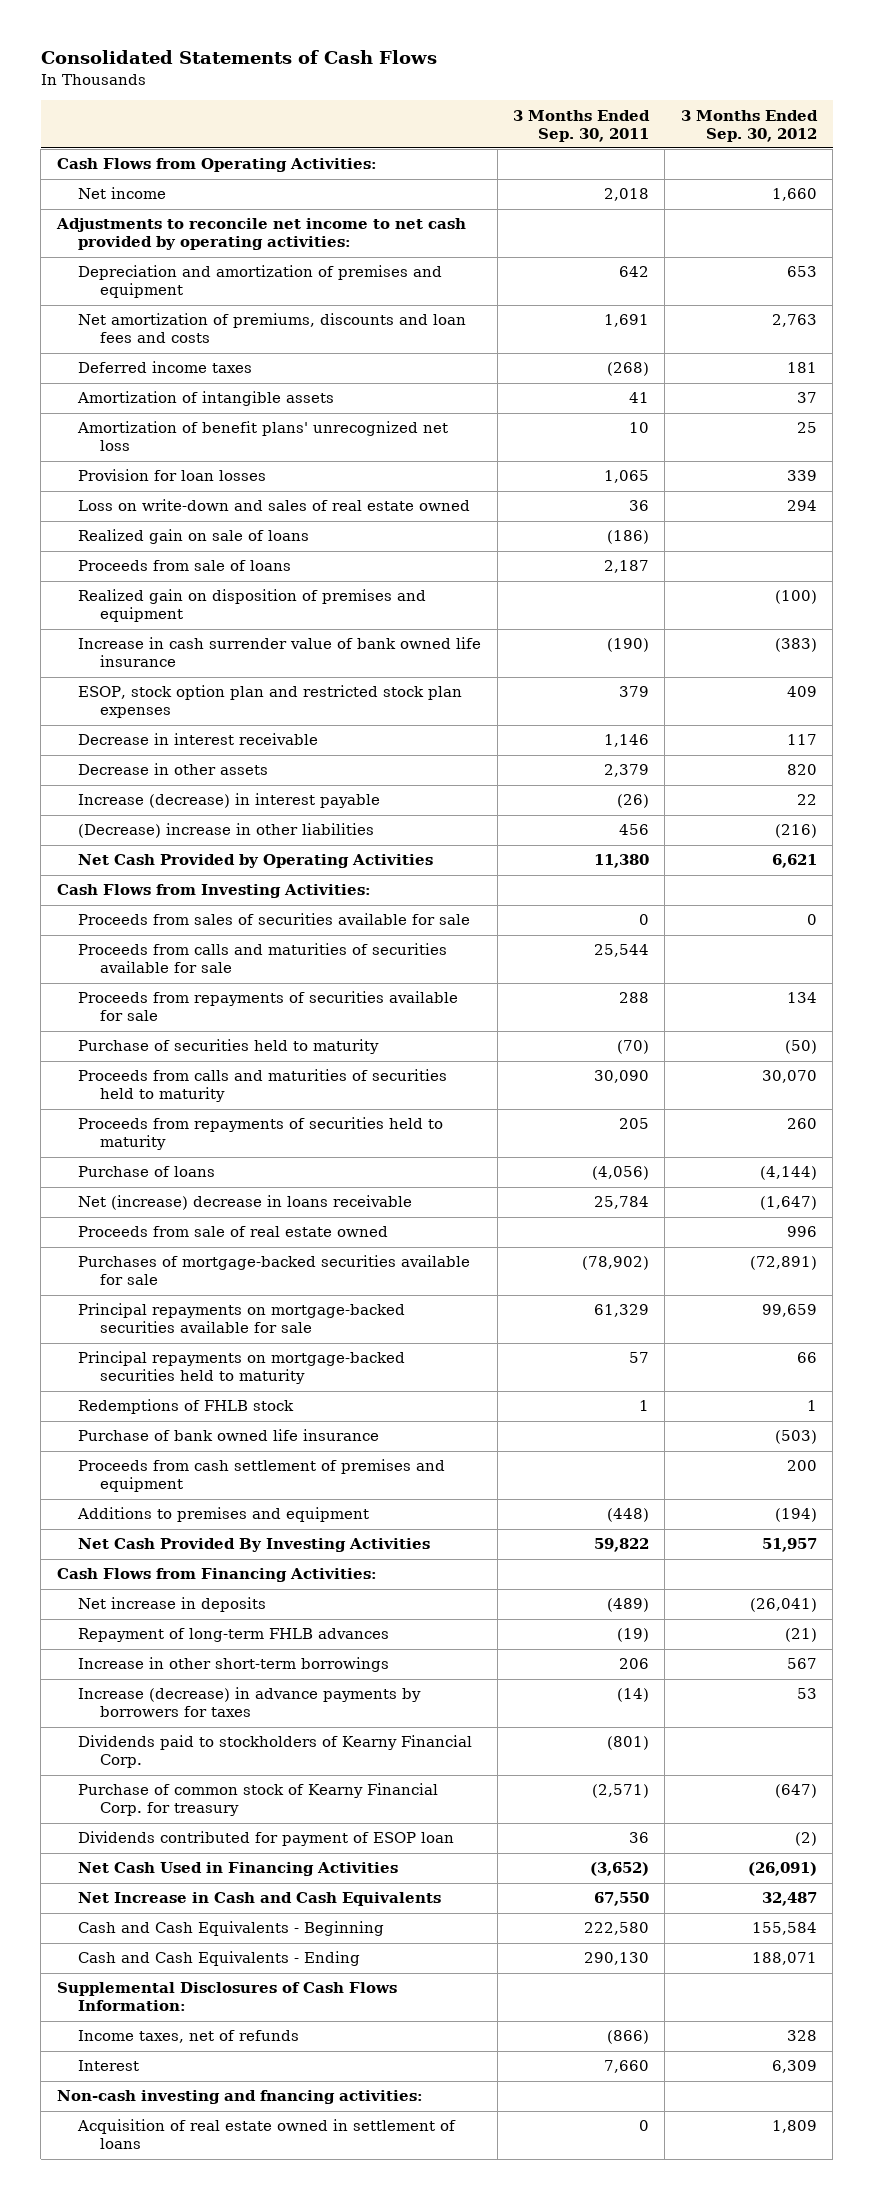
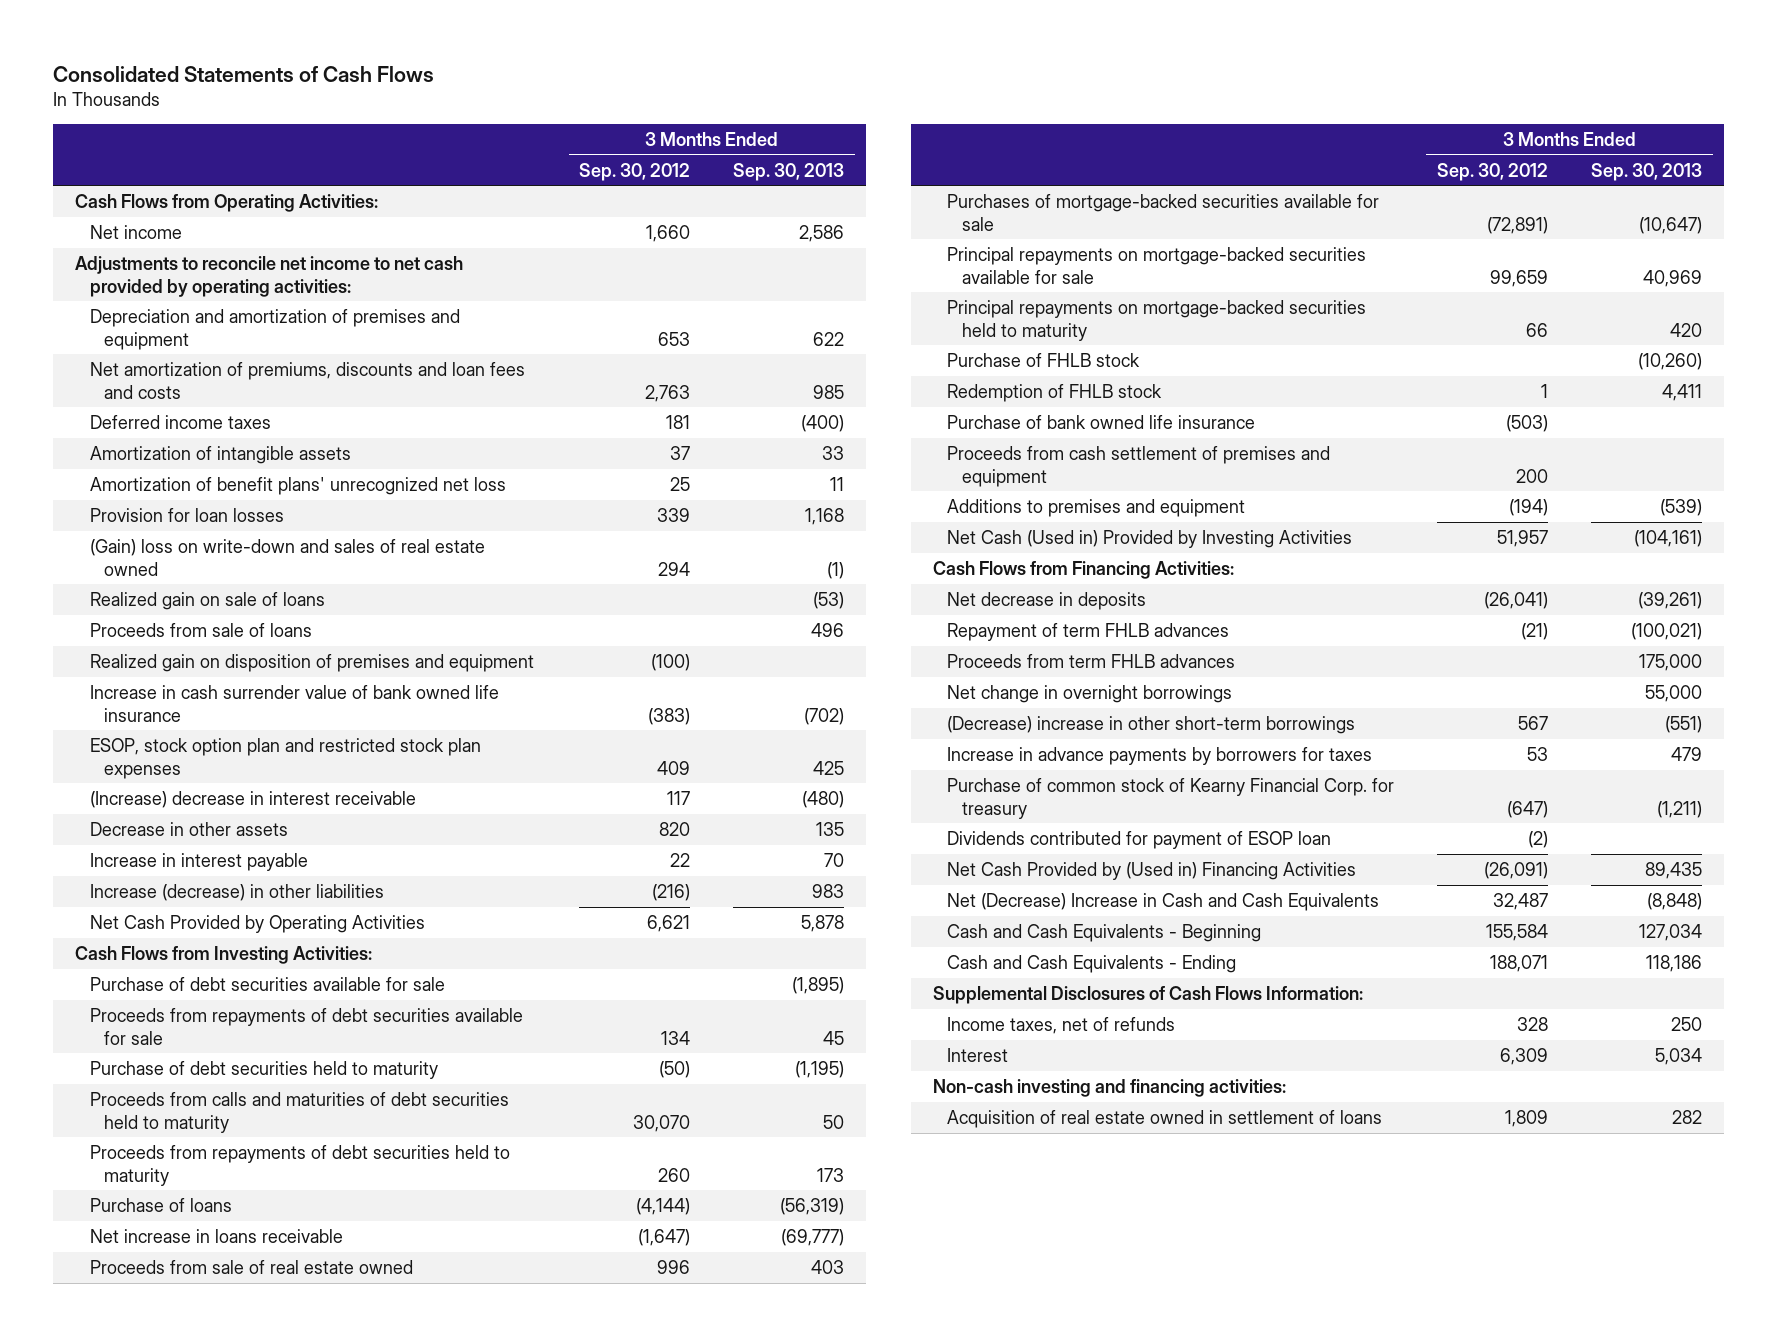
- | 3 Months Ended Sep. 30, 2011 | 3 Months Ended Sep. 30, 2012
+ | 3 Months Ended Sep. 30, 2012 | 3 Months Ended Sep. 30, 2013
- Loss on write-down and sales of real estate owned | 36 | 294
+ (Gain) loss on write-down and sales of real estate owned | 294 | (1)
- Decrease in interest receivable | 1,146 | 117
+ (Increase) decrease in interest receivable | 117 | (480)
- Increase (decrease) in interest payable | (26) | 22
- (Decrease) increase in other liabilities | 456 | (216)
+ Increase in interest payable | 22 | 70
+ Increase (decrease) in other liabilities | (216) | 983
- Proceeds from sales of securities available for sale | 0 | 0
- Proceeds from calls and maturities of securities available for sale | 25,544 |
- Proceeds from repayments of securities available for sale | 288 | 134
- Purchase of securities held to maturity | (70) | (50)
- Proceeds from calls and maturities of securities held to maturity | 30,090 | 30,070
- Proceeds from repayments of securities held to maturity | 205 | 260
+ Purchase of debt securities available for sale | | (1,895)
+ Proceeds from repayments of debt securities available for sale | 134 | 45
+ Purchase of debt securities held to maturity | (50) | (1,195)
+ Proceeds from calls and maturities of debt securities held to maturity | 30,070 | 50
+ Proceeds from repayments of debt securities held to maturity | 260 | 173
- Net (increase) decrease in loans receivable | 25,784 | (1,647)
+ Net increase in loans receivable | (1,647) | (69,777)
- Redemptions of FHLB stock | 1 | 1
+ Purchase of FHLB stock | | (10,260)
+ Redemption of FHLB stock | 1 | 4,411
- Net Cash Provided By Investing Activities | 59,822 | 51,957
+ Net Cash (Used in) Provided by Investing Activities | 51,957 | (104,161)
- Net increase in deposits | (489) | (26,041)
- Repayment of long-term FHLB advances | (19) | (21)
- Increase in other short-term borrowings | 206 | 567
- Increase (decrease) in advance payments by borrowers for taxes | (14) | 53
- Dividends paid to stockholders of Kearny Financial Corp. | (801) |
+ Net decrease in deposits | (26,041) | (39,261)
+ Repayment of term FHLB advances | (21) | (100,021)
+ Proceeds from term FHLB advances | | 175,000
+ Net change in overnight borrowings | | 55,000
+ (Decrease) increase in other short-term borrowings | 567 | (551)
+ Increase in advance payments by borrowers for taxes | 53 | 479
- Net Cash Used in Financing Activities | (3,652) | (26,091)
- Net Increase in Cash and Cash Equivalents | 67,550 | 32,487
+ Net Cash Provided by (Used in) Financing Activities | (26,091) | 89,435
+ Net (Decrease) Increase in Cash and Cash Equivalents | 32,487 | (8,848)
- Non-cash investing and fnancing activities:
+ Non-cash investing and financing activities:

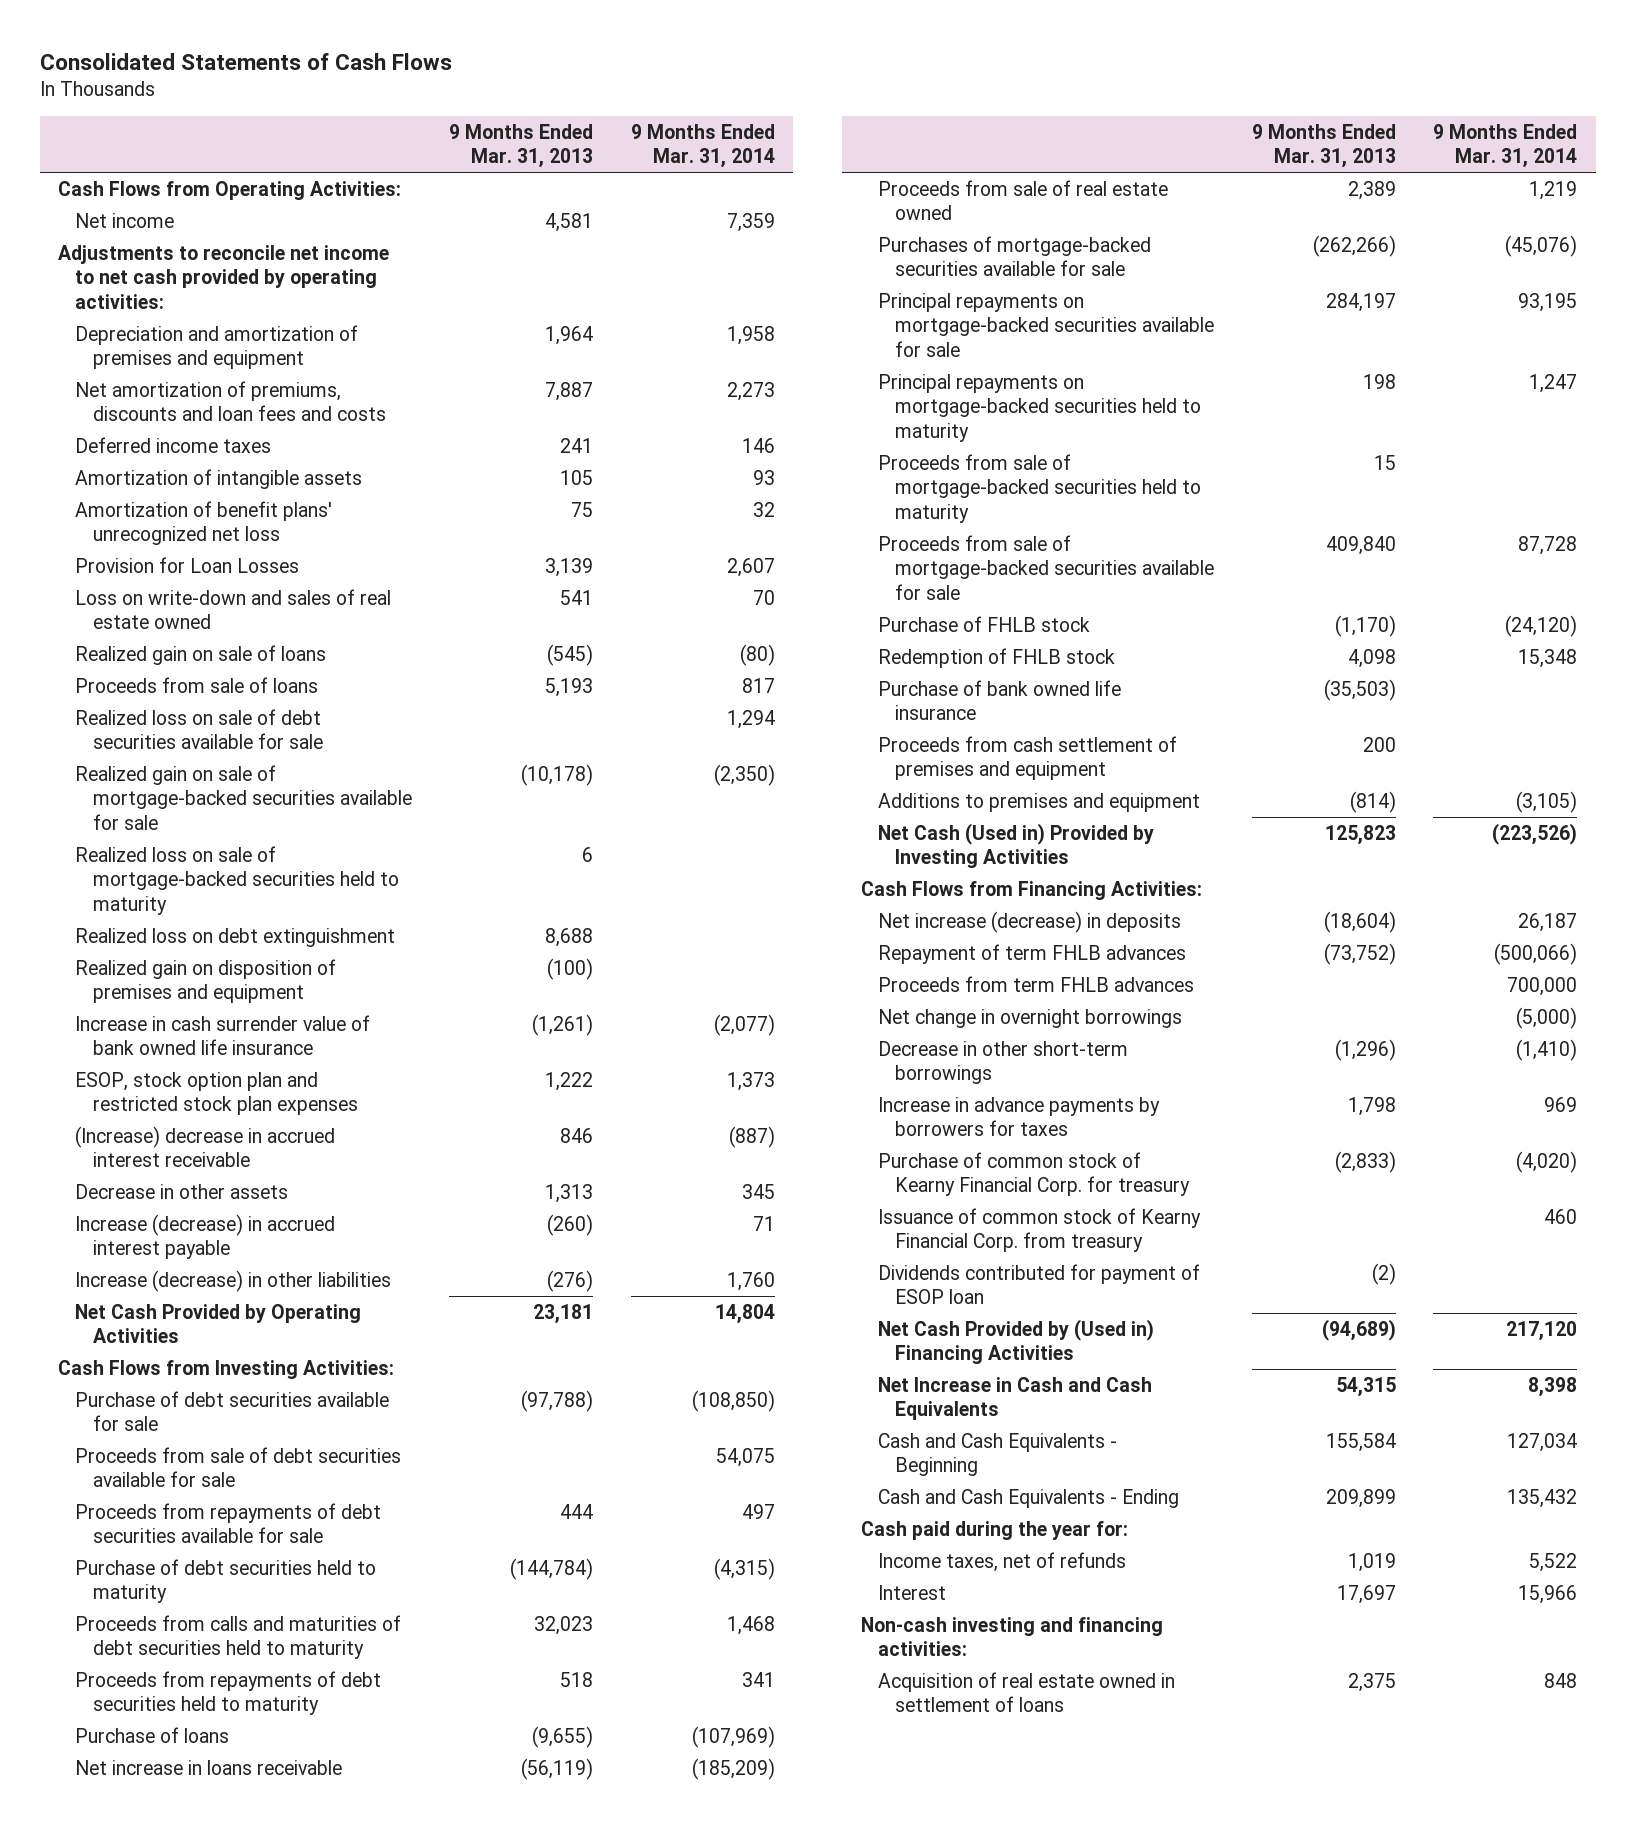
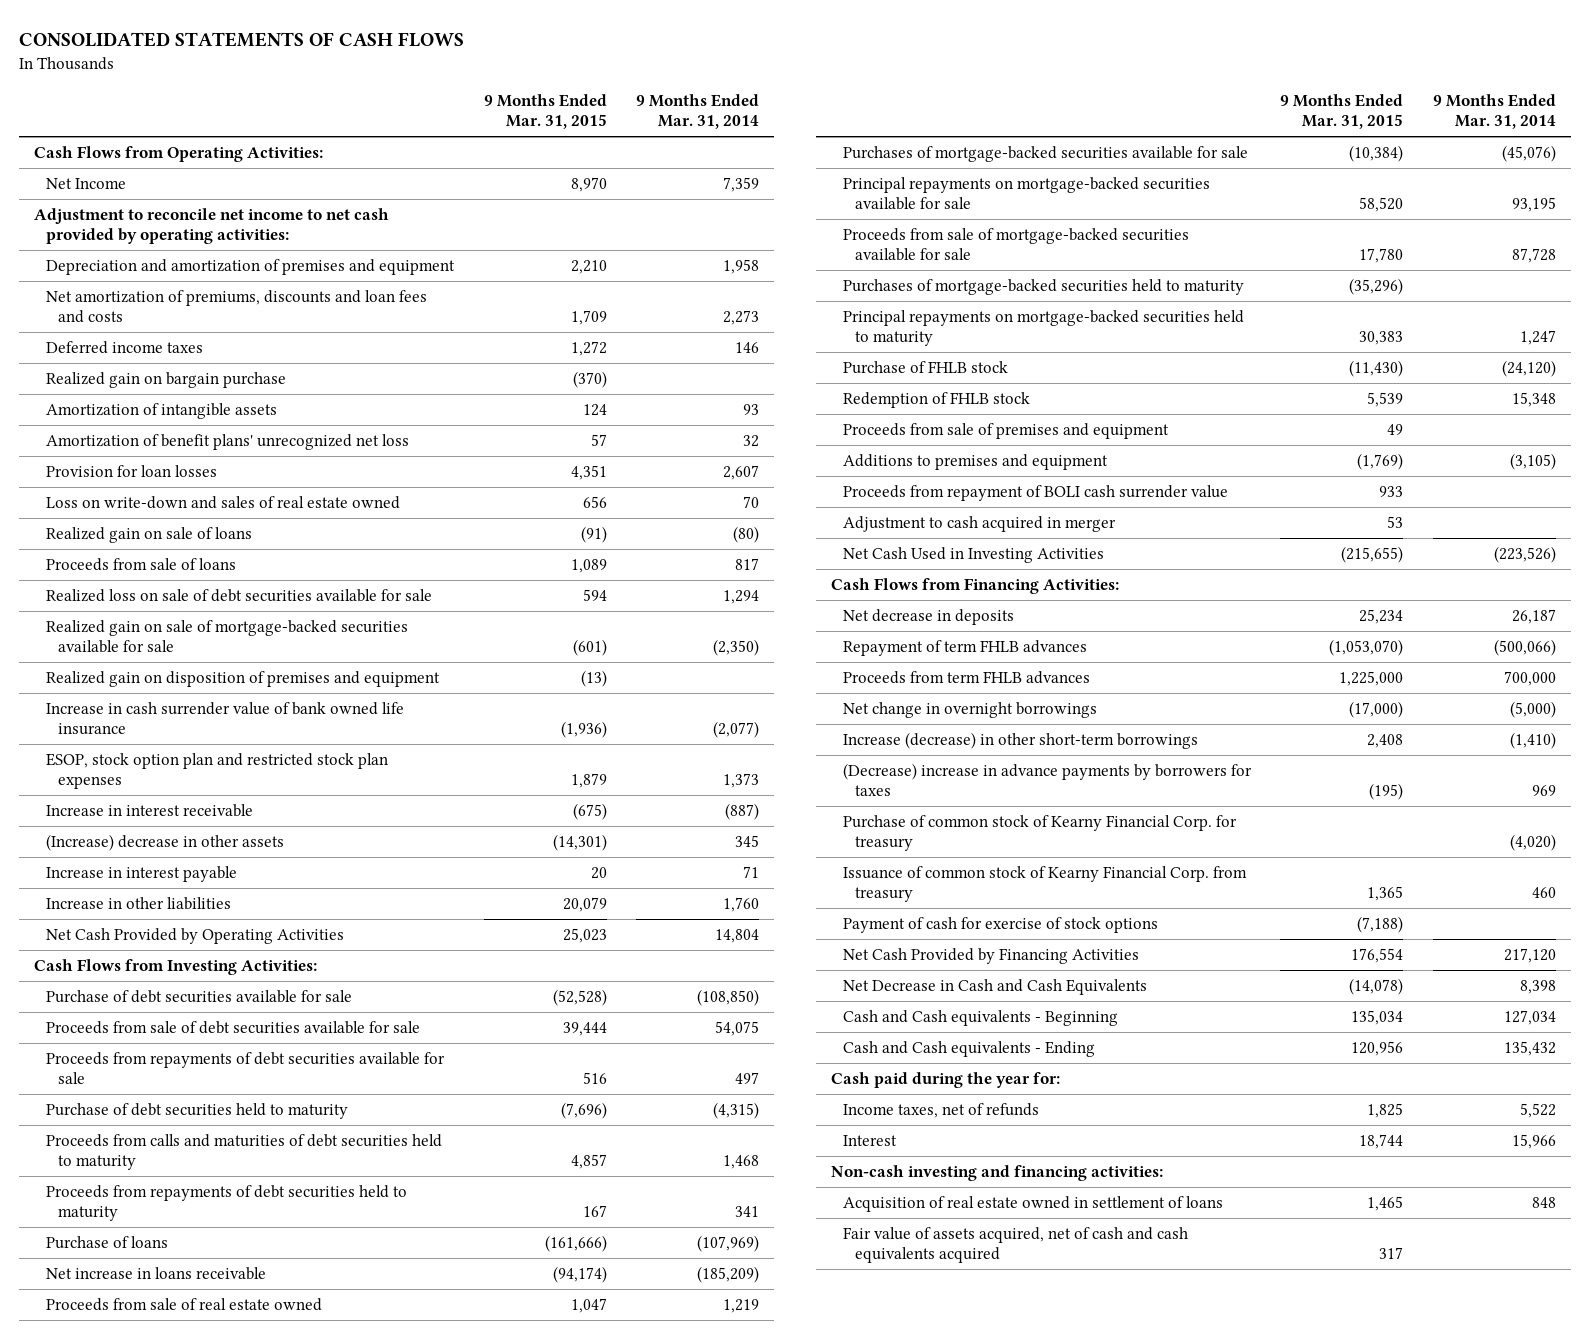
- Consolidated Statements of Cash Flows
+ CONSOLIDATED STATEMENTS OF CASH FLOWS
- | 9 Months Ended Mar. 31, 2013 | 9 Months Ended Mar. 31, 2014
+ | 9 Months Ended Mar. 31, 2015 | 9 Months Ended Mar. 31, 2014
- Net income | 4,581 | 7,359
- Adjustments to reconcile net income to net cash provided by operating activities:
+ Net Income | 8,970 | 7,359
+ Adjustment to reconcile net income to net cash provided by operating activities:
+ Realized gain on bargain purchase | (370) |
- Provision for Loan Losses | 3,139 | 2,607
+ Provision for loan losses | 4,351 | 2,607
- Realized loss on sale of mortgage-backed securities held to maturity | 6 |
- Realized loss on debt extinguishment | 8,688 |
- (Increase) decrease in accrued interest receivable | 846 | (887)
- Decrease in other assets | 1,313 | 345
- Increase (decrease) in accrued interest payable | (260) | 71
- Increase (decrease) in other liabilities | (276) | 1,760
+ Increase in interest receivable | (675) | (887)
+ (Increase) decrease in other assets | (14,301) | 345
+ Increase in interest payable | 20 | 71
+ Increase in other liabilities | 20,079 | 1,760
- Proceeds from sale of mortgage-backed securities held to maturity | 15 |
+ Purchases of mortgage-backed securities held to maturity | (35,296) |
moved down: Principal repayments on mortgage-backed securities held to maturity | 30,383 | 1,247
- Purchase of bank owned life insurance | (35,503) |
- Proceeds from cash settlement of premises and equipment | 200 |
+ Proceeds from sale of premises and equipment | 49 |
- Net Cash (Used in) Provided by Investing Activities | 125,823 | (223,526)
+ Proceeds from repayment of BOLI cash surrender value | 933 |
+ Adjustment to cash acquired in merger | 53 |
+ Net Cash Used in Investing Activities | (215,655) | (223,526)
- Net increase (decrease) in deposits | (18,604) | 26,187
+ Net decrease in deposits | 25,234 | 26,187
- Decrease in other short-term borrowings | (1,296) | (1,410)
- Increase in advance payments by borrowers for taxes | 1,798 | 969
+ Increase (decrease) in other short-term borrowings | 2,408 | (1,410)
+ (Decrease) increase in advance payments by borrowers for taxes | (195) | 969
- Dividends contributed for payment of ESOP loan | (2) |
- Net Cash Provided by (Used in) Financing Activities | (94,689) | 217,120
- Net Increase in Cash and Cash Equivalents | 54,315 | 8,398
- Cash and Cash Equivalents - Beginning | 155,584 | 127,034
- Cash and Cash Equivalents - Ending | 209,899 | 135,432
+ Payment of cash for exercise of stock options | (7,188) |
+ Net Cash Provided by Financing Activities | 176,554 | 217,120
+ Net Decrease in Cash and Cash Equivalents | (14,078) | 8,398
+ Cash and Cash equivalents - Beginning | 135,034 | 127,034
+ Cash and Cash equivalents - Ending | 120,956 | 135,432
+ Fair value of assets acquired, net of cash and cash equivalents acquired | 317 |

